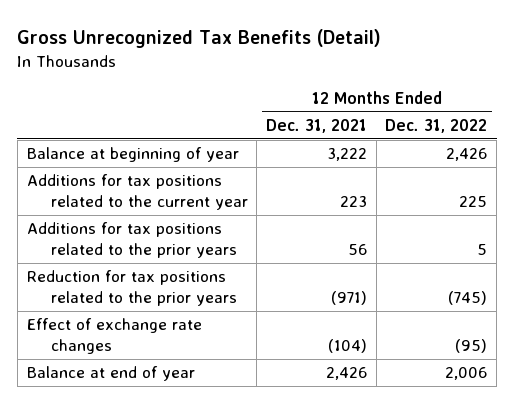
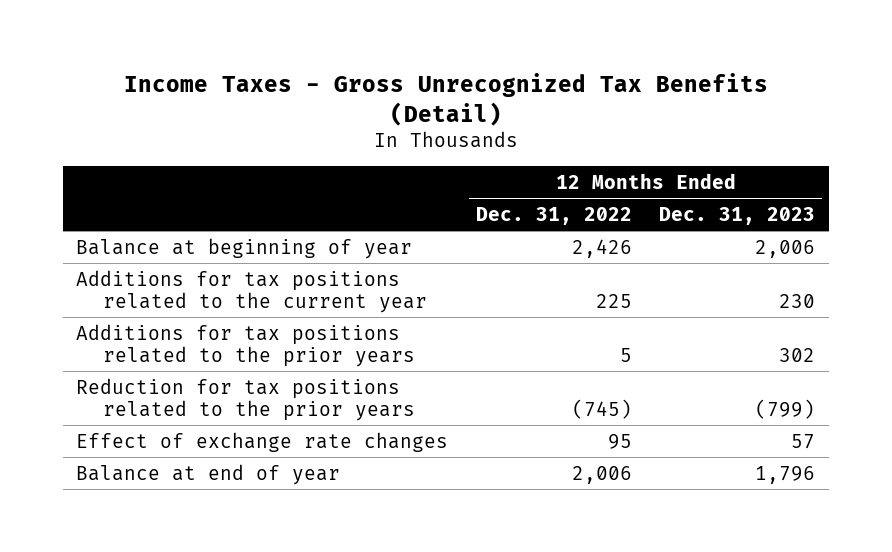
- Gross Unrecognized Tax Benefits (Detail)
+ Income Taxes - Gross Unrecognized Tax Benefits (Detail)
- | 12 Months Ended Dec. 31, 2021 | 12 Months Ended Dec. 31, 2022
+ | 12 Months Ended Dec. 31, 2022 | 12 Months Ended Dec. 31, 2023
- Effect of exchange rate changes | (104) | (95)
+ Effect of exchange rate changes | 95 | 57

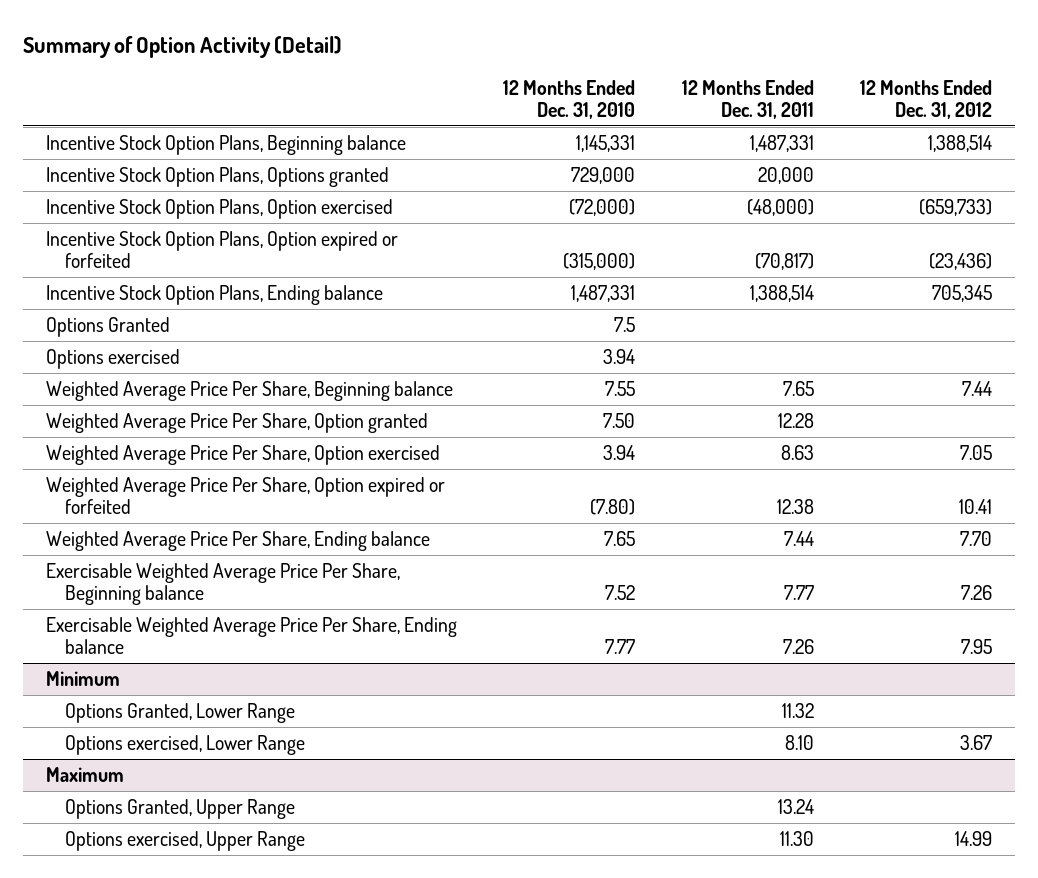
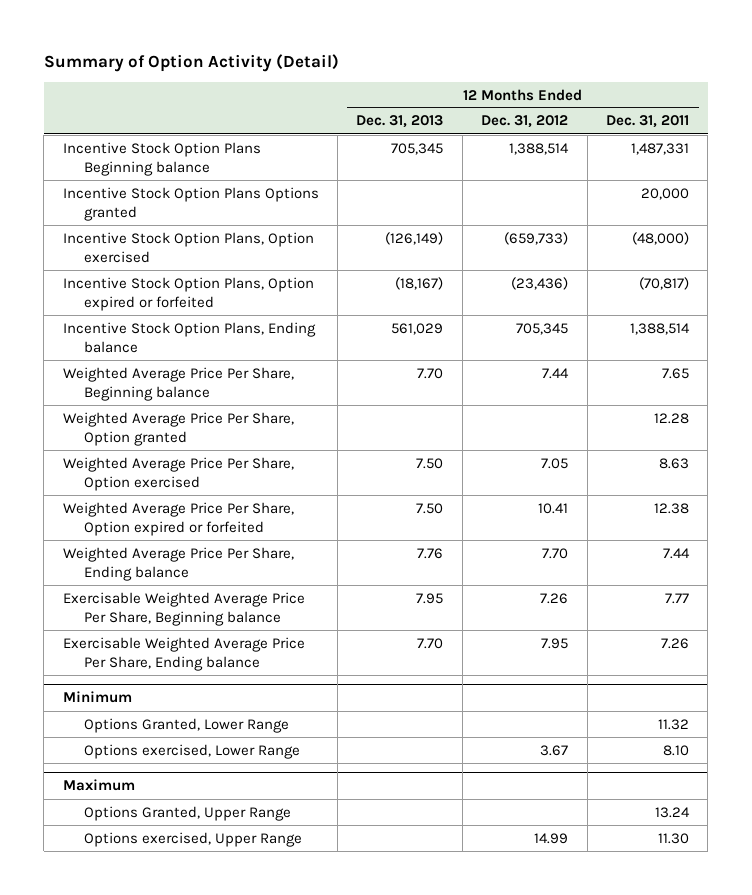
- | 12 Months Ended Dec. 31, 2010 | 12 Months Ended Dec. 31, 2011 | 12 Months Ended Dec. 31, 2012
+ | 12 Months Ended Dec. 31, 2013 | 12 Months Ended Dec. 31, 2012 | 12 Months Ended Dec. 31, 2011
- Incentive Stock Option Plans, Beginning balance | 1,145,331 | 1,487,331 | 1,388,514
- Incentive Stock Option Plans, Options granted | 729,000 | 20,000 |
+ Incentive Stock Option Plans Beginning balance | 705,345 | 1,388,514 | 1,487,331
+ Incentive Stock Option Plans Options granted | | | 20,000
- Options Granted | 7.5 | |
- Options exercised | 3.94 | |

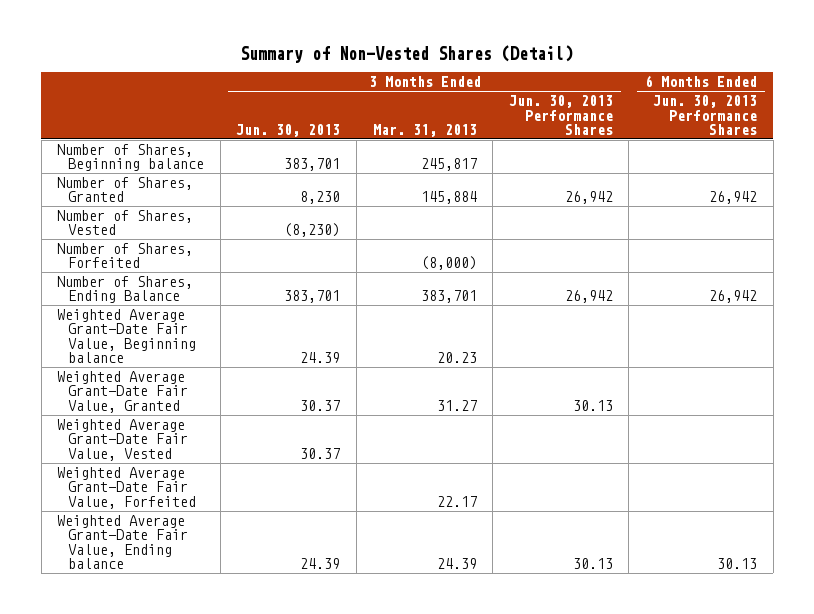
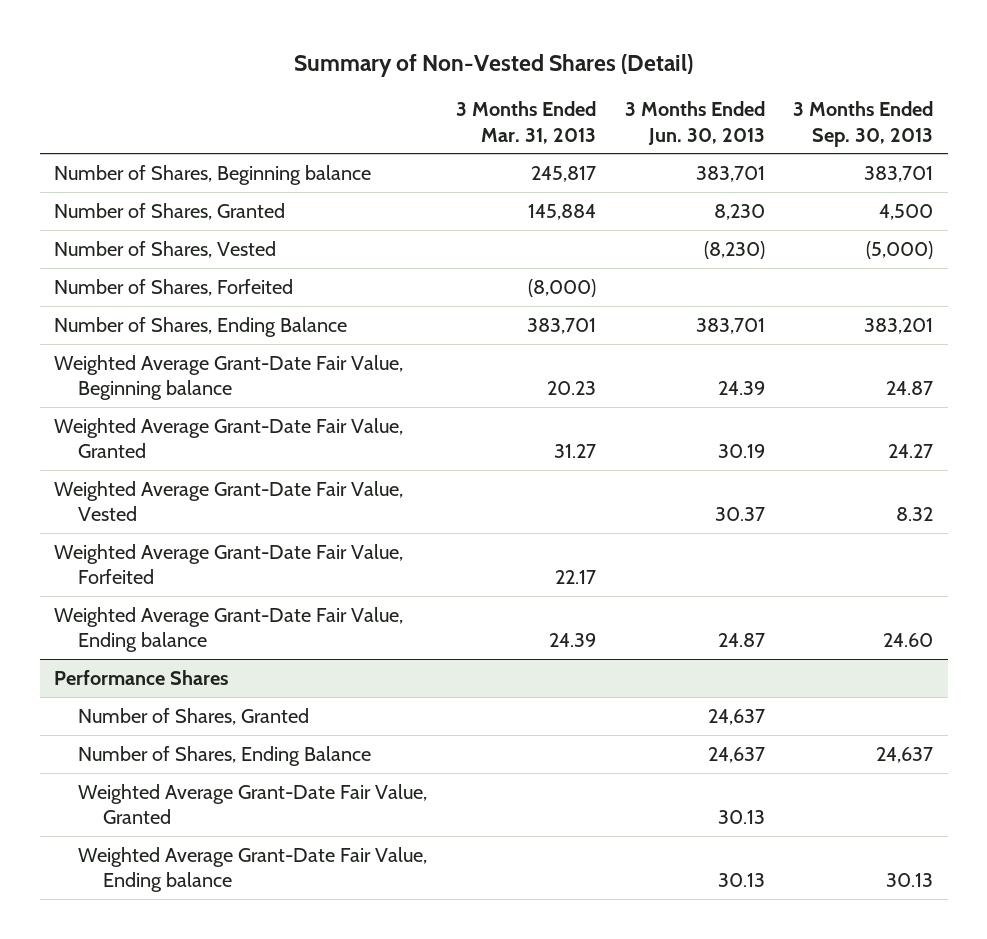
- | 3 Months Ended Jun. 30, 2013 | 3 Months Ended Mar. 31, 2013 | 3 Months Ended Jun. 30, 2013 Performance Shares | 6 Months Ended Jun. 30, 2013 Performance Shares
+ | 3 Months Ended Mar. 31, 2013 | 3 Months Ended Jun. 30, 2013 | 3 Months Ended Sep. 30, 2013
- Weighted Average Grant-Date Fair Value, Granted | 30.37 | 31.27 | 30.13 |
+ Weighted Average Grant-Date Fair Value, Granted | 31.27 | 30.19 | 24.27
- Weighted Average Grant-Date Fair Value, Ending balance | 24.39 | 24.39 | 30.13 | 30.13
+ Weighted Average Grant-Date Fair Value, Ending balance | 24.39 | 24.87 | 24.60
+ Performance Shares
+ Number of Shares, Granted | | 24,637 |
+ Number of Shares, Ending Balance | | 24,637 | 24,637
+ Weighted Average Grant-Date Fair Value, Granted | | 30.13 |
+ Weighted Average Grant-Date Fair Value, Ending balance | | 30.13 | 30.13

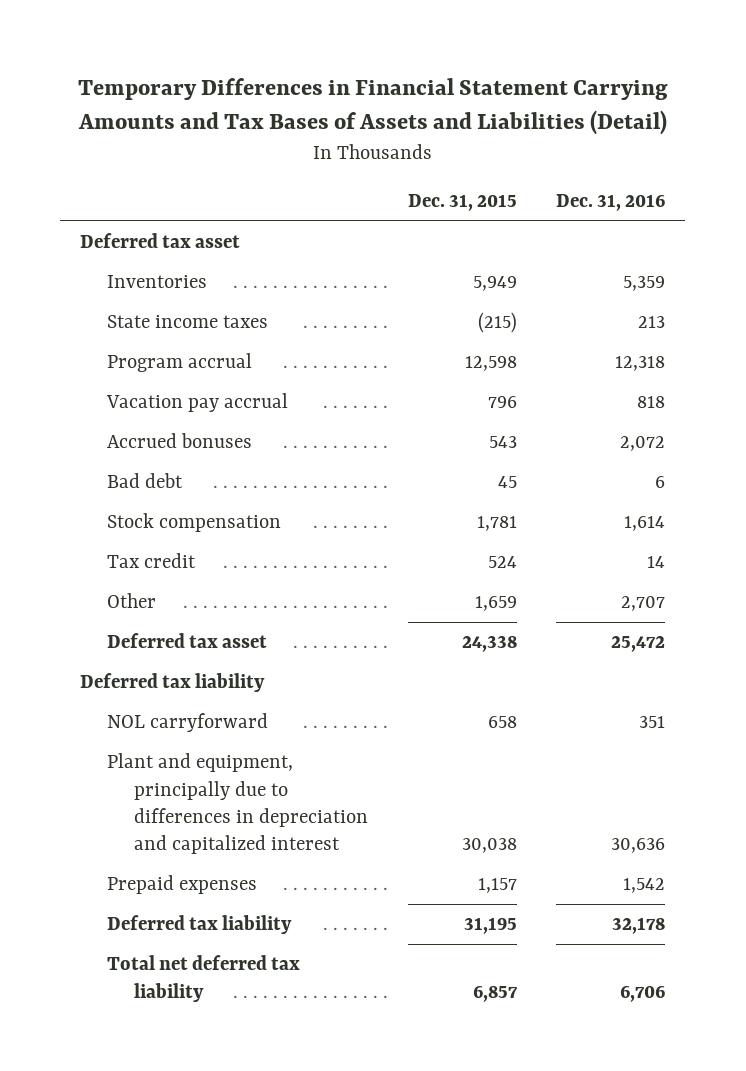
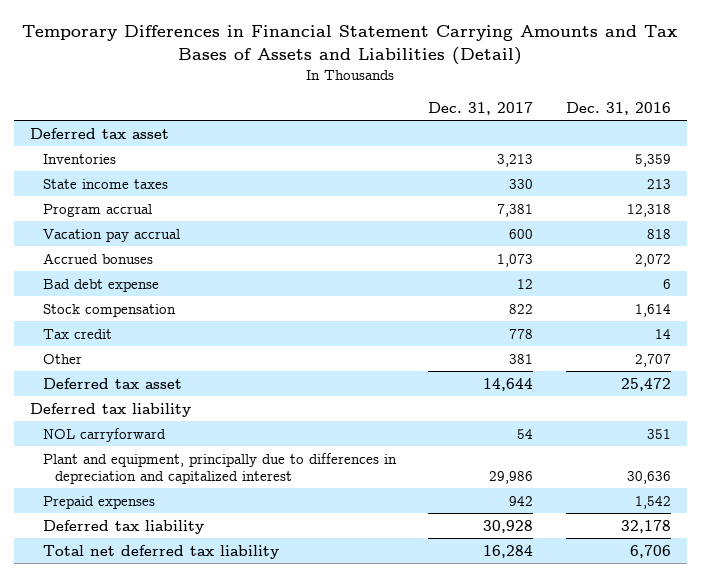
- | Dec. 31, 2015 | Dec. 31, 2016
+ | Dec. 31, 2017 | Dec. 31, 2016
- Bad debt | 45 | 6
+ Bad debt expense | 12 | 6

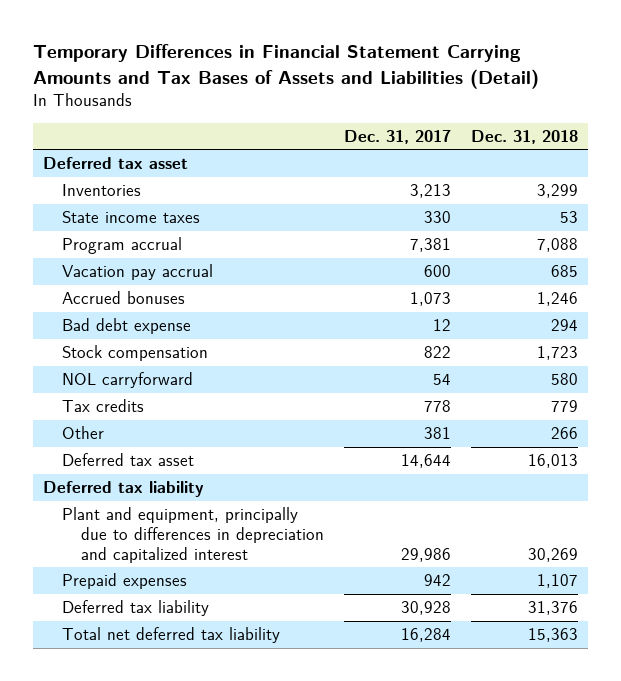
- | Dec. 31, 2017 | Dec. 31, 2016
+ | Dec. 31, 2017 | Dec. 31, 2018
- Tax credit | 778 | 14
moved up: NOL carryforward | 54 | 580
+ Tax credits | 778 | 779

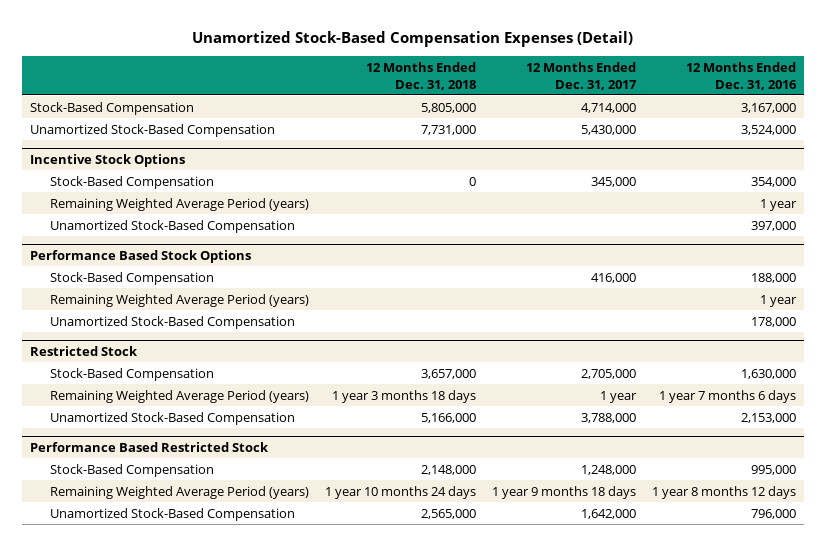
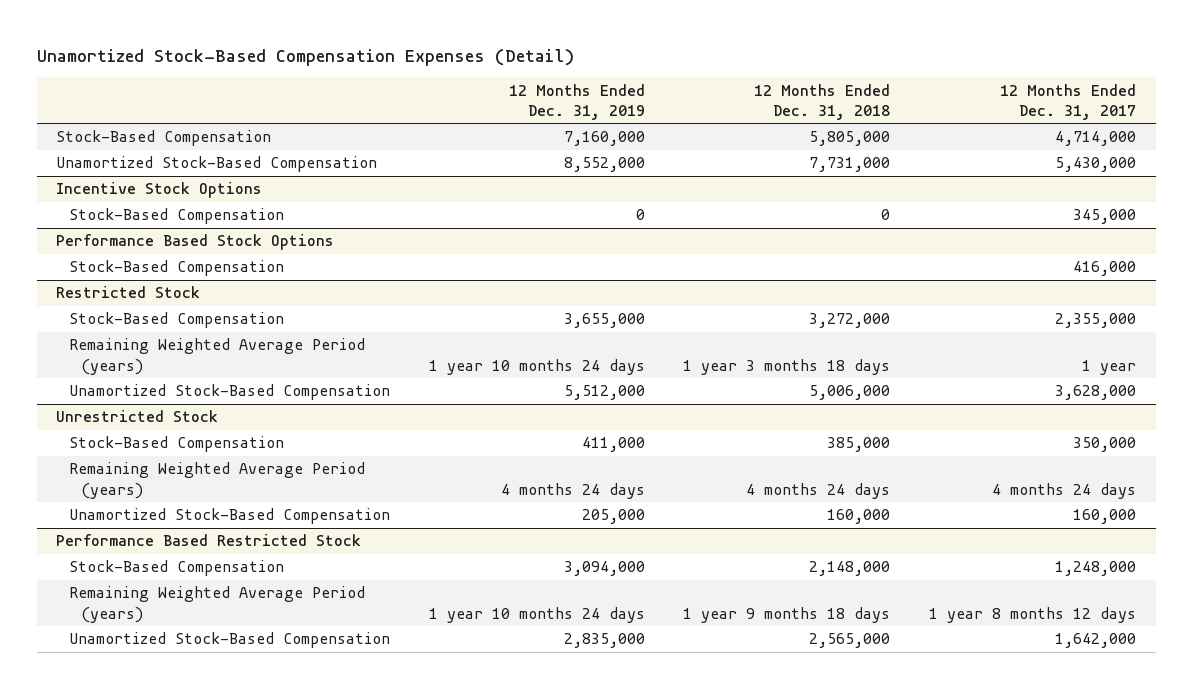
- | 12 Months Ended Dec. 31, 2018 | 12 Months Ended Dec. 31, 2017 | 12 Months Ended Dec. 31, 2016
+ | 12 Months Ended Dec. 31, 2019 | 12 Months Ended Dec. 31, 2018 | 12 Months Ended Dec. 31, 2017
@ Incentive Stock Options
- Remaining Weighted Average Period (years) | | | 1 year
- Unamortized Stock-Based Compensation | | | 397,000
@ Performance Based Stock Options
- Remaining Weighted Average Period (years) | | | 1 year
- Unamortized Stock-Based Compensation | | | 178,000
@ Restricted Stock
- Stock-Based Compensation | 3,657,000 | 2,705,000 | 1,630,000
+ Stock-Based Compensation | 3,655,000 | 3,272,000 | 2,355,000
- Unamortized Stock-Based Compensation | 5,166,000 | 3,788,000 | 2,153,000
+ Unamortized Stock-Based Compensation | 5,512,000 | 5,006,000 | 3,628,000
+ Unrestricted Stock
+ Stock-Based Compensation | 411,000 | 385,000 | 350,000
+ Remaining Weighted Average Period (years) | 4 months 24 days | 4 months 24 days | 4 months 24 days
+ Unamortized Stock-Based Compensation | 205,000 | 160,000 | 160,000
@ Performance Based Restricted Stock
- Remaining Weighted Average Period (years) | 1 year 10 months 24 days | 1 year 9 months 18 days | 1 year 8 months 12 days
+ Remaining Weighted Average Period (years) | 1 year 10 months 24 days | 1 year 9 months 18 days | 1 year 8 months 12 days

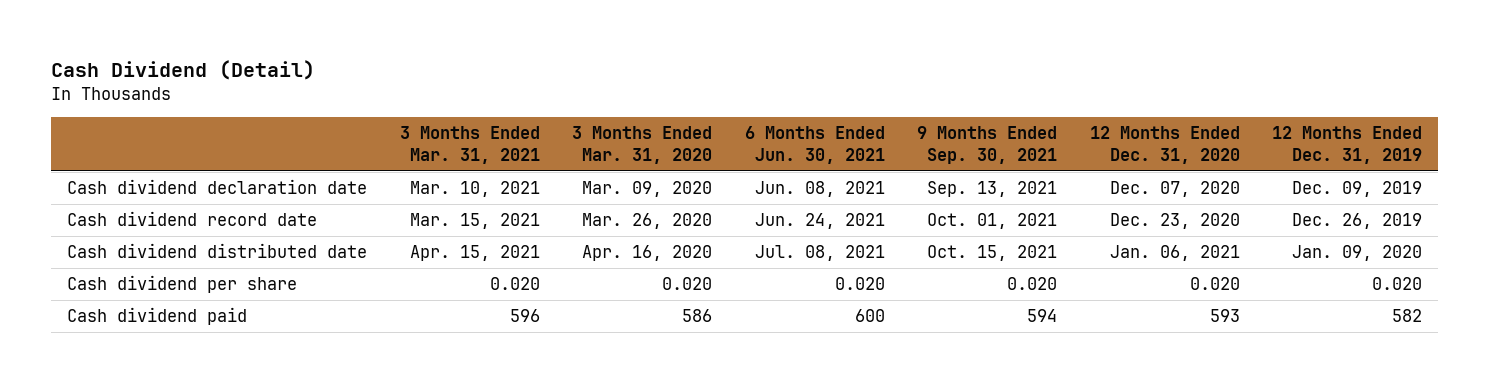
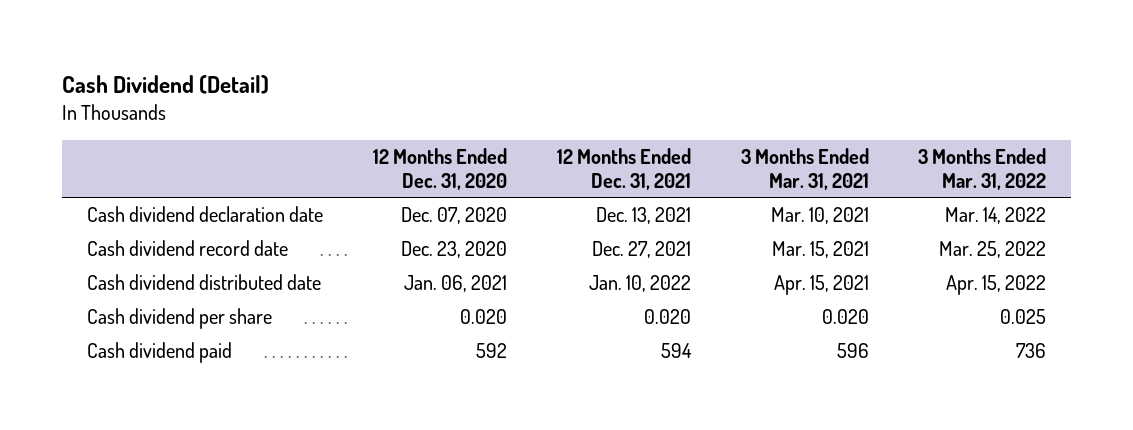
- | 3 Months Ended Mar. 31, 2021 | 3 Months Ended Mar. 31, 2020 | 6 Months Ended Jun. 30, 2021 | 9 Months Ended Sep. 30, 2021 | 12 Months Ended Dec. 31, 2020 | 12 Months Ended Dec. 31, 2019
+ | 12 Months Ended Dec. 31, 2020 | 12 Months Ended Dec. 31, 2021 | 3 Months Ended Mar. 31, 2021 | 3 Months Ended Mar. 31, 2022
- Cash dividend paid | 596 | 586 | 600 | 594 | 593 | 582
+ Cash dividend paid | 592 | 594 | 596 | 736

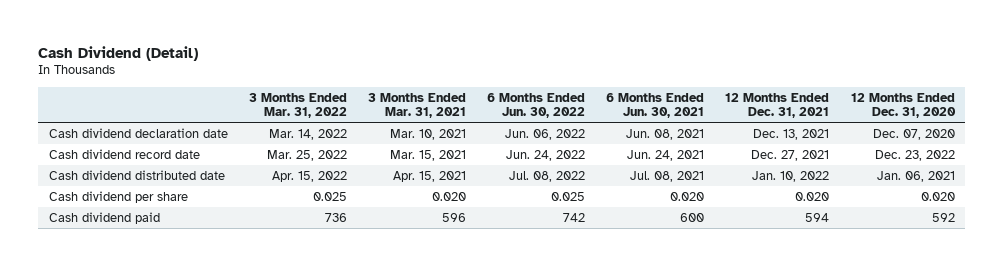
- | 12 Months Ended Dec. 31, 2020 | 12 Months Ended Dec. 31, 2021 | 3 Months Ended Mar. 31, 2021 | 3 Months Ended Mar. 31, 2022
+ | 3 Months Ended Mar. 31, 2022 | 3 Months Ended Mar. 31, 2021 | 6 Months Ended Jun. 30, 2022 | 6 Months Ended Jun. 30, 2021 | 12 Months Ended Dec. 31, 2021 | 12 Months Ended Dec. 31, 2020
- Cash dividend record date | Dec. 23, 2020 | Dec. 27, 2021 | Mar. 15, 2021 | Mar. 25, 2022
+ Cash dividend record date | Mar. 25, 2022 | Mar. 15, 2021 | Jun. 24, 2022 | Jun. 24, 2021 | Dec. 27, 2021 | Dec. 23, 2022

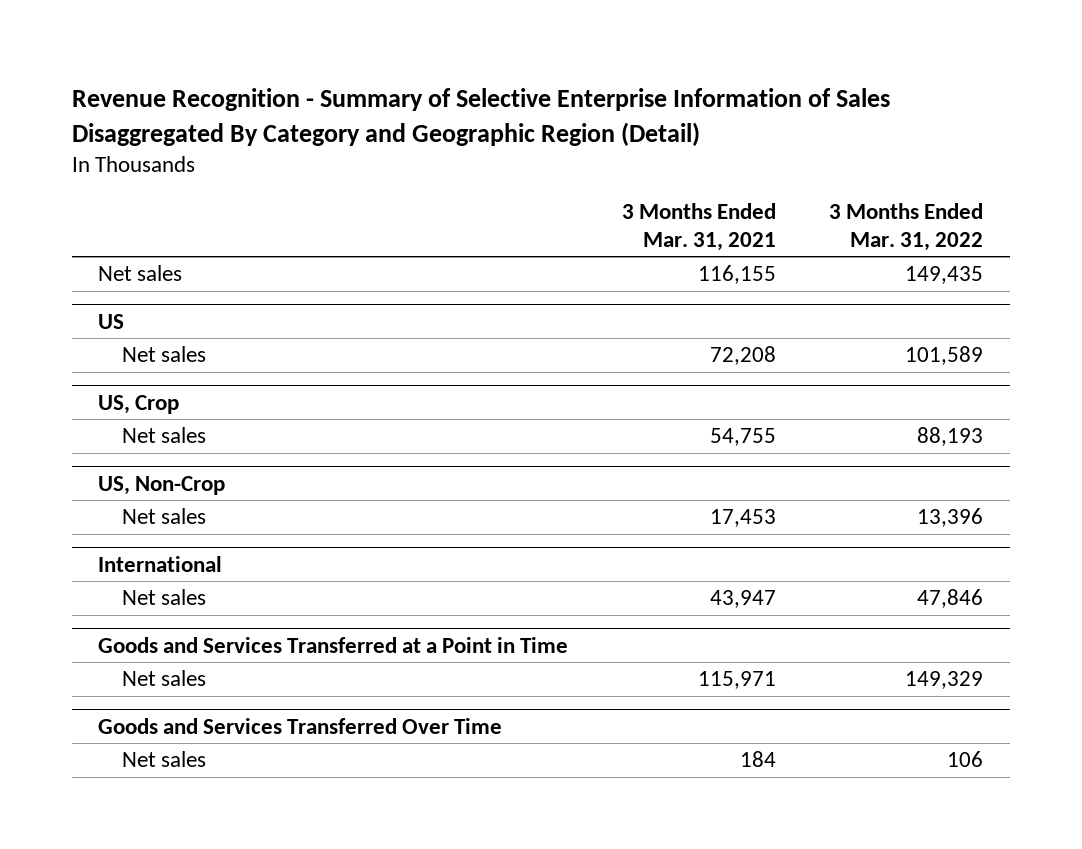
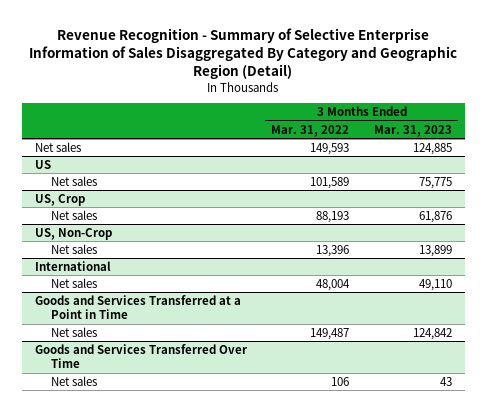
- | 3 Months Ended Mar. 31, 2021 | 3 Months Ended Mar. 31, 2022
+ | 3 Months Ended Mar. 31, 2022 | 3 Months Ended Mar. 31, 2023
- Net sales | 116,155 | 149,435
+ Net sales | 149,593 | 124,885
@ International
- Net sales | 43,947 | 47,846
+ Net sales | 48,004 | 49,110
@ Goods and Services Transferred at a Point in Time
- Net sales | 115,971 | 149,329
+ Net sales | 149,487 | 124,842

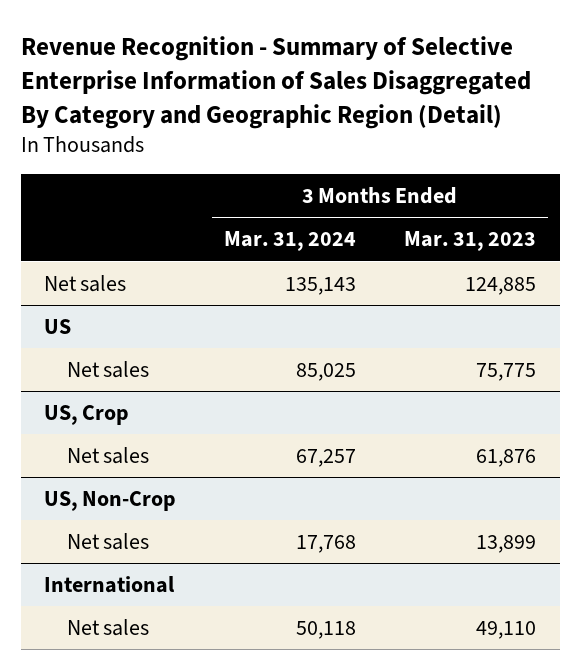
- | 3 Months Ended Mar. 31, 2022 | 3 Months Ended Mar. 31, 2023
+ | 3 Months Ended Mar. 31, 2024 | 3 Months Ended Mar. 31, 2023
- Goods and Services Transferred at a Point in Time
- Net sales | 149,487 | 124,842
- Goods and Services Transferred Over Time
- Net sales | 106 | 43

